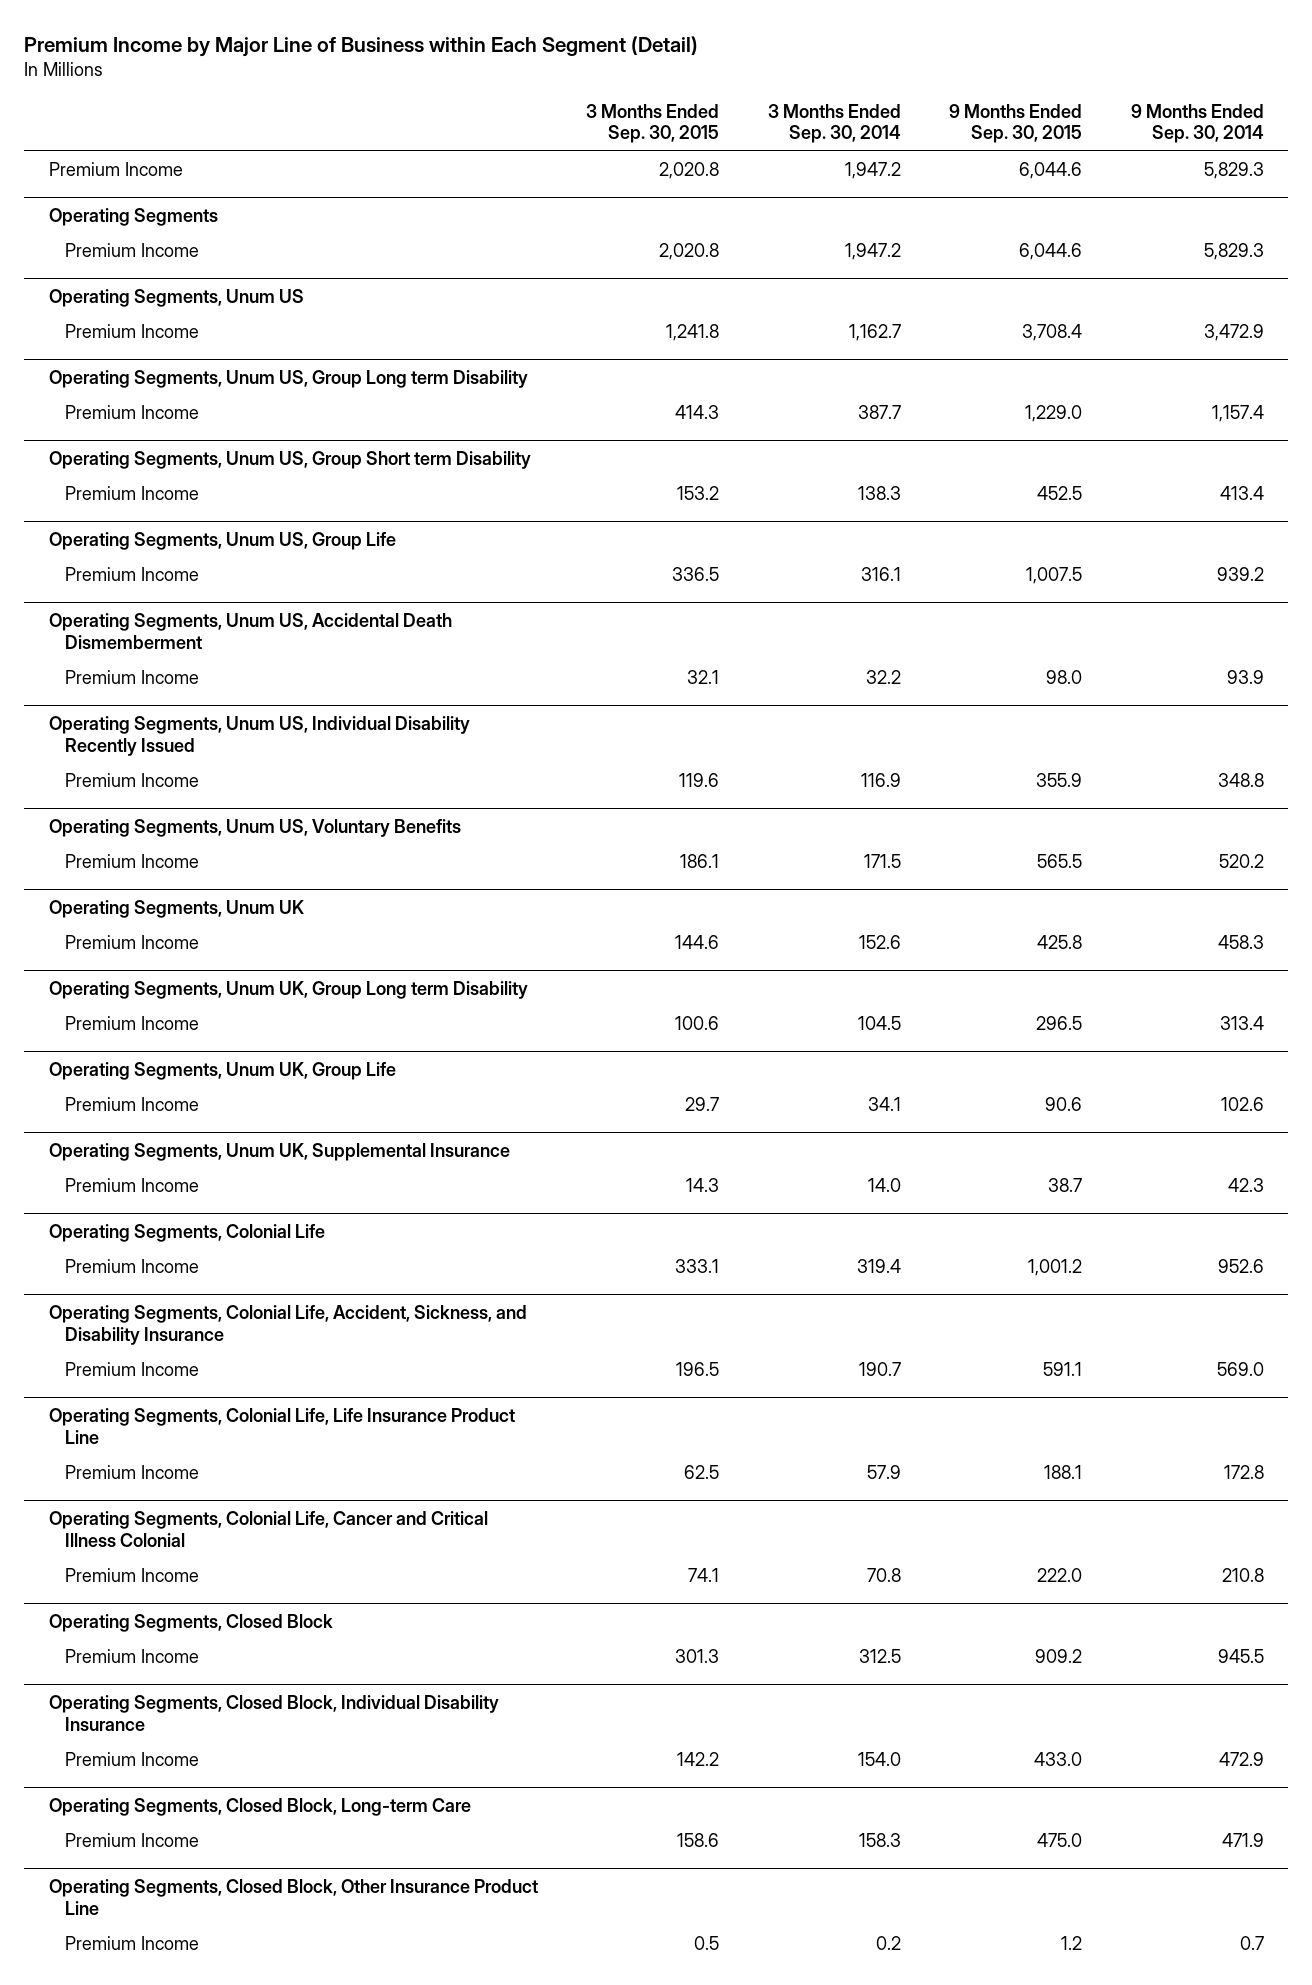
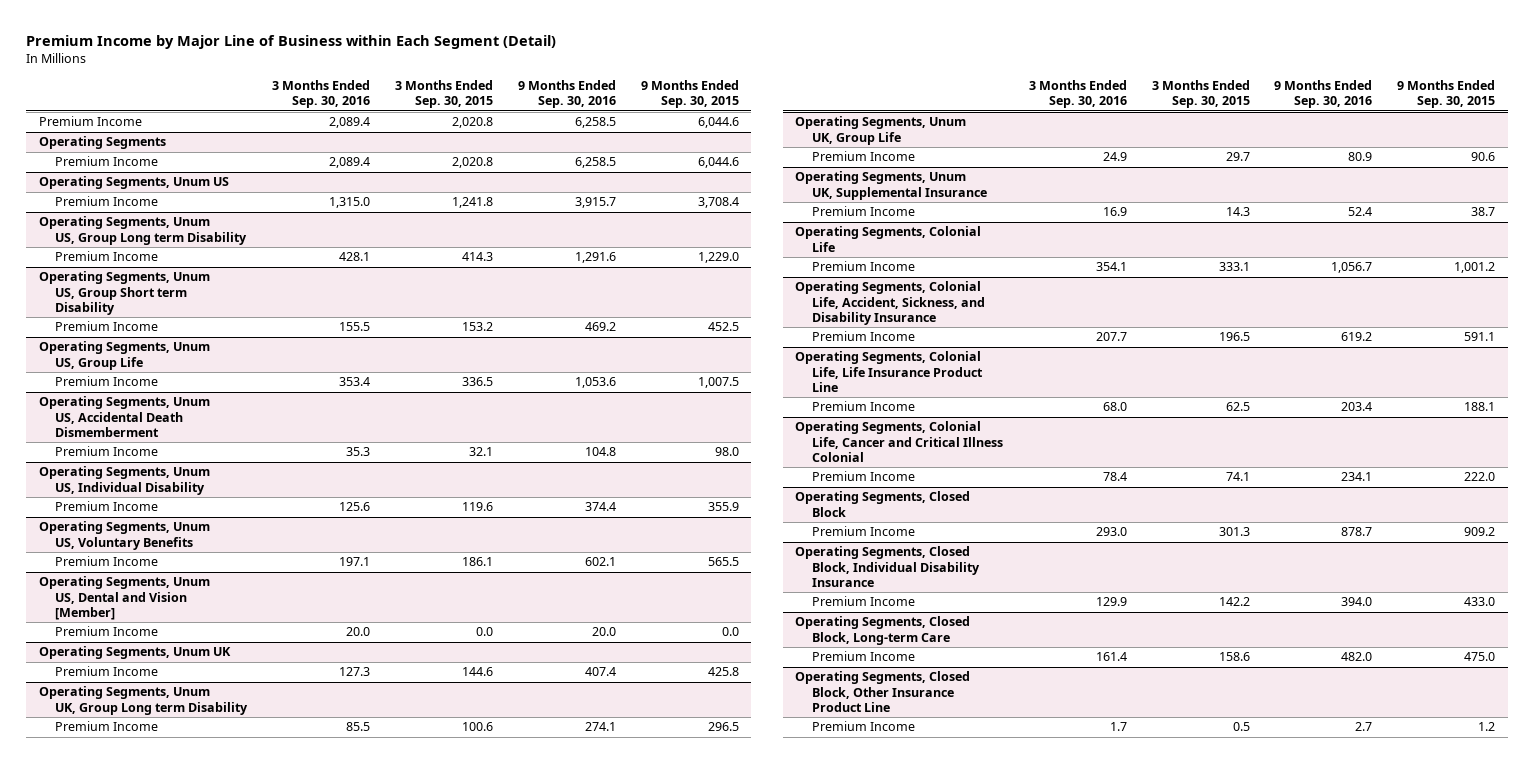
- | 3 Months Ended Sep. 30, 2015 | 3 Months Ended Sep. 30, 2014 | 9 Months Ended Sep. 30, 2015 | 9 Months Ended Sep. 30, 2014
+ | 3 Months Ended Sep. 30, 2016 | 3 Months Ended Sep. 30, 2015 | 9 Months Ended Sep. 30, 2016 | 9 Months Ended Sep. 30, 2015
- Operating Segments, Unum US, Individual Disability Recently Issued
+ Operating Segments, Unum US, Individual Disability
+ Operating Segments, Unum US, Dental and Vision [Member]
+ Premium Income | 20.0 | 0.0 | 20.0 | 0.0

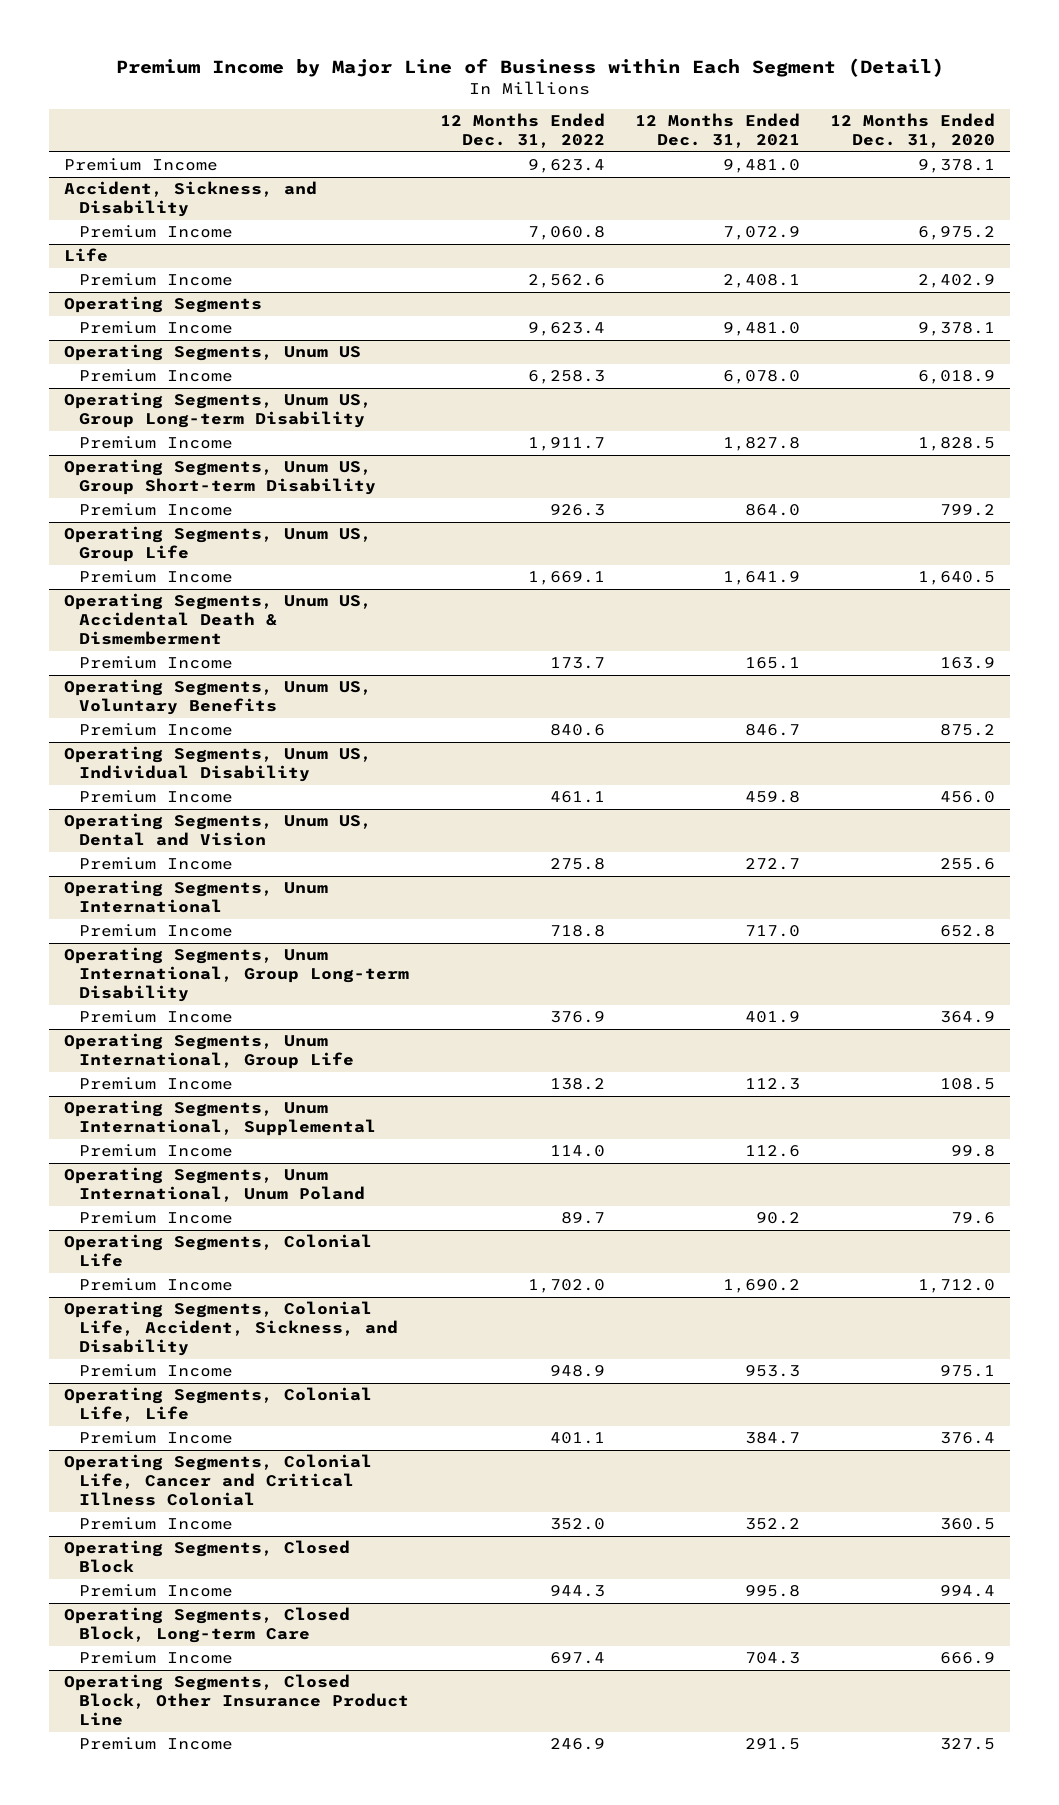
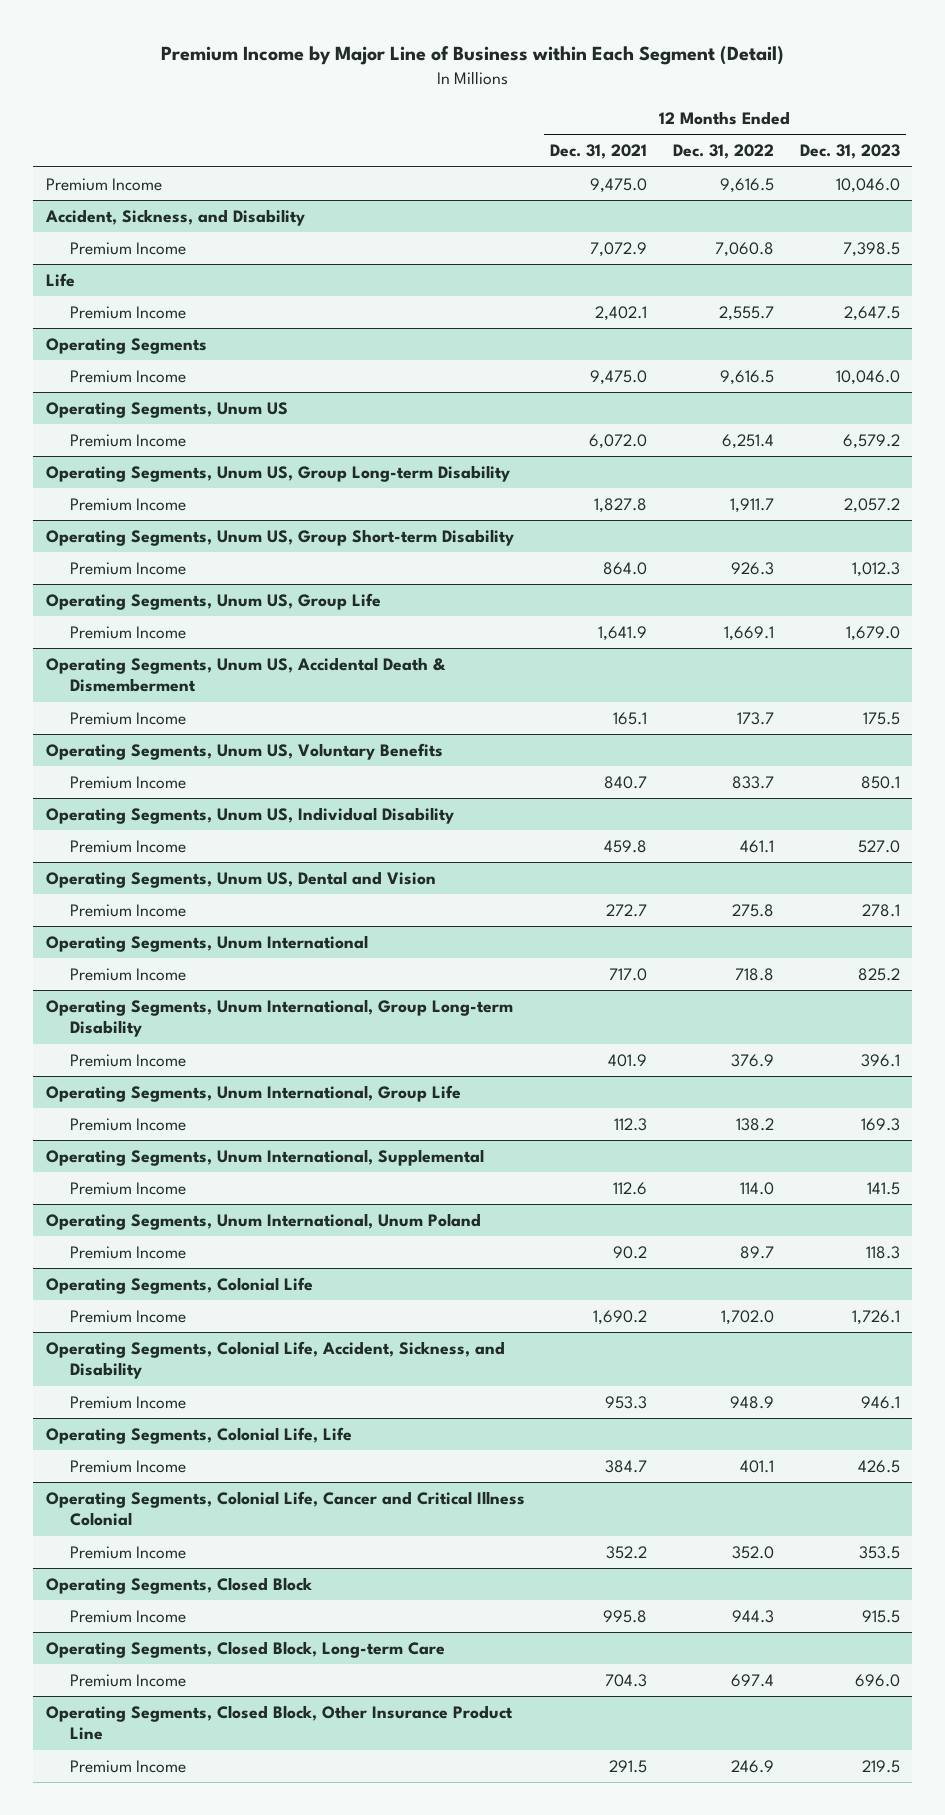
- | 12 Months Ended Dec. 31, 2022 | 12 Months Ended Dec. 31, 2021 | 12 Months Ended Dec. 31, 2020
+ | 12 Months Ended Dec. 31, 2021 | 12 Months Ended Dec. 31, 2022 | 12 Months Ended Dec. 31, 2023
- Premium Income | 9,623.4 | 9,481.0 | 9,378.1
+ Premium Income | 9,475.0 | 9,616.5 | 10,046.0
@ Life
- Premium Income | 2,562.6 | 2,408.1 | 2,402.9
+ Premium Income | 2,402.1 | 2,555.7 | 2,647.5
@ Operating Segments
- Premium Income | 9,623.4 | 9,481.0 | 9,378.1
+ Premium Income | 9,475.0 | 9,616.5 | 10,046.0
@ Operating Segments, Unum US
- Premium Income | 6,258.3 | 6,078.0 | 6,018.9
+ Premium Income | 6,072.0 | 6,251.4 | 6,579.2
@ Operating Segments, Unum US, Voluntary Benefits
- Premium Income | 840.6 | 846.7 | 875.2
+ Premium Income | 840.7 | 833.7 | 850.1

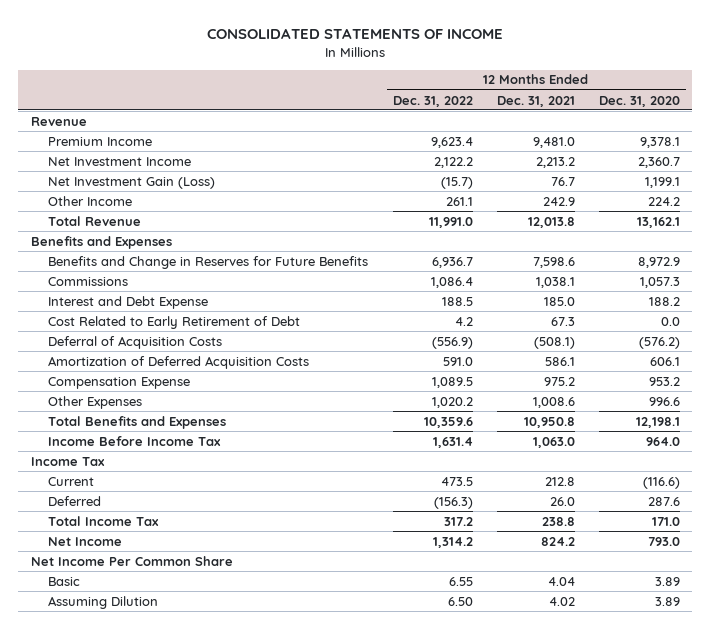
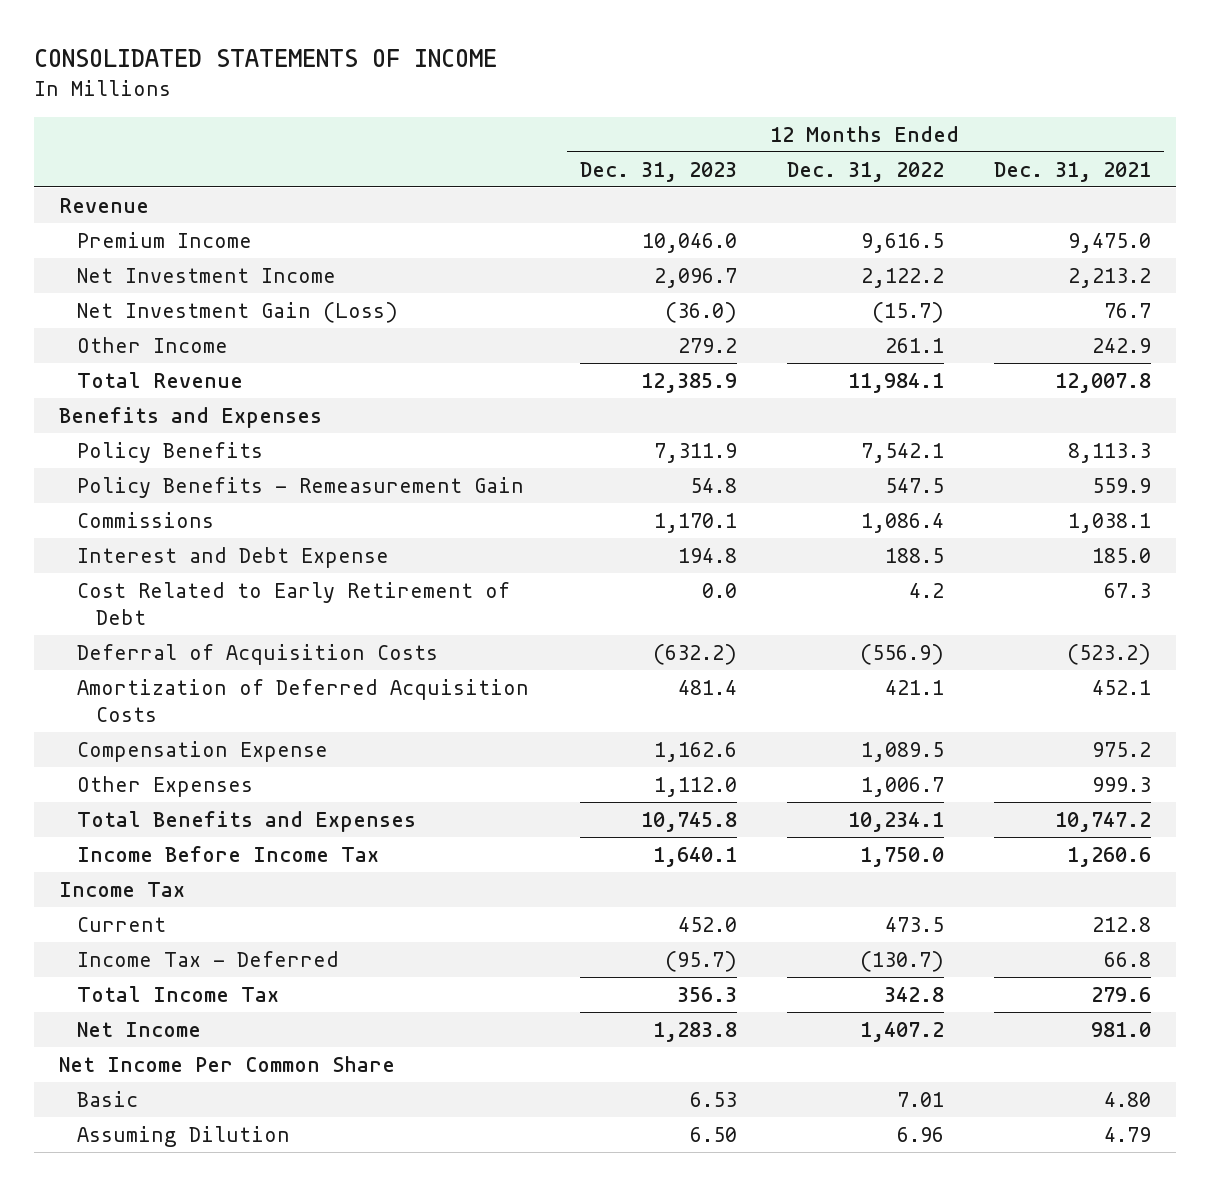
- | 12 Months Ended Dec. 31, 2022 | 12 Months Ended Dec. 31, 2021 | 12 Months Ended Dec. 31, 2020
+ | 12 Months Ended Dec. 31, 2023 | 12 Months Ended Dec. 31, 2022 | 12 Months Ended Dec. 31, 2021
- Premium Income | 9,623.4 | 9,481.0 | 9,378.1
+ Premium Income | 10,046.0 | 9,616.5 | 9,475.0
- Total Revenue | 11,991.0 | 12,013.8 | 13,162.1
+ Total Revenue | 12,385.9 | 11,984.1 | 12,007.8
- Benefits and Change in Reserves for Future Benefits | 6,936.7 | 7,598.6 | 8,972.9
+ Policy Benefits | 7,311.9 | 7,542.1 | 8,113.3
+ Policy Benefits - Remeasurement Gain | 54.8 | 547.5 | 559.9
- Deferral of Acquisition Costs | (556.9) | (508.1) | (576.2)
- Amortization of Deferred Acquisition Costs | 591.0 | 586.1 | 606.1
+ Deferral of Acquisition Costs | (632.2) | (556.9) | (523.2)
+ Amortization of Deferred Acquisition Costs | 481.4 | 421.1 | 452.1
- Other Expenses | 1,020.2 | 1,008.6 | 996.6
- Total Benefits and Expenses | 10,359.6 | 10,950.8 | 12,198.1
- Income Before Income Tax | 1,631.4 | 1,063.0 | 964.0
+ Other Expenses | 1,112.0 | 1,006.7 | 999.3
+ Total Benefits and Expenses | 10,745.8 | 10,234.1 | 10,747.2
+ Income Before Income Tax | 1,640.1 | 1,750.0 | 1,260.6
- Deferred | (156.3) | 26.0 | 287.6
- Total Income Tax | 317.2 | 238.8 | 171.0
- Net Income | 1,314.2 | 824.2 | 793.0
+ Income Tax - Deferred | (95.7) | (130.7) | 66.8
+ Total Income Tax | 356.3 | 342.8 | 279.6
+ Net Income | 1,283.8 | 1,407.2 | 981.0
- Basic | 6.55 | 4.04 | 3.89
- Assuming Dilution | 6.50 | 4.02 | 3.89
+ Basic | 6.53 | 7.01 | 4.80
+ Assuming Dilution | 6.50 | 6.96 | 4.79

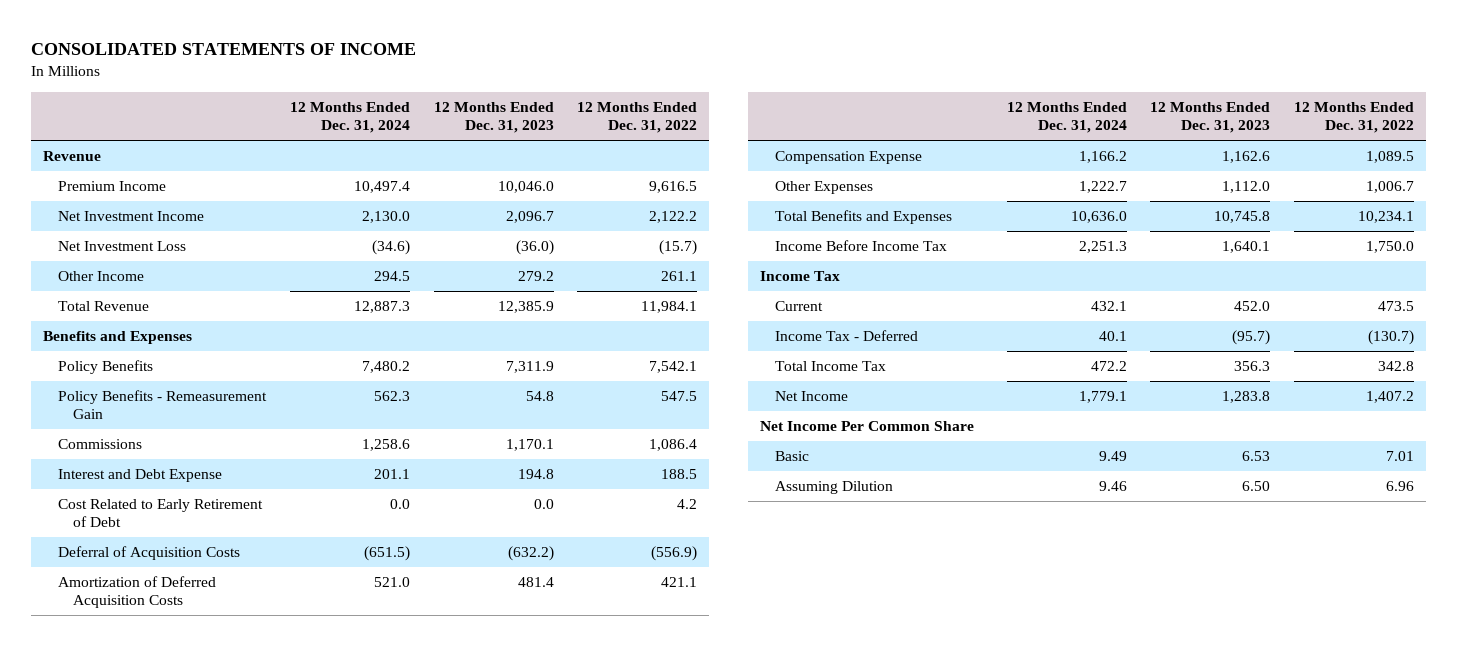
- | 12 Months Ended Dec. 31, 2023 | 12 Months Ended Dec. 31, 2022 | 12 Months Ended Dec. 31, 2021
+ | 12 Months Ended Dec. 31, 2024 | 12 Months Ended Dec. 31, 2023 | 12 Months Ended Dec. 31, 2022
- Net Investment Gain (Loss) | (36.0) | (15.7) | 76.7
+ Net Investment Loss | (34.6) | (36.0) | (15.7)

